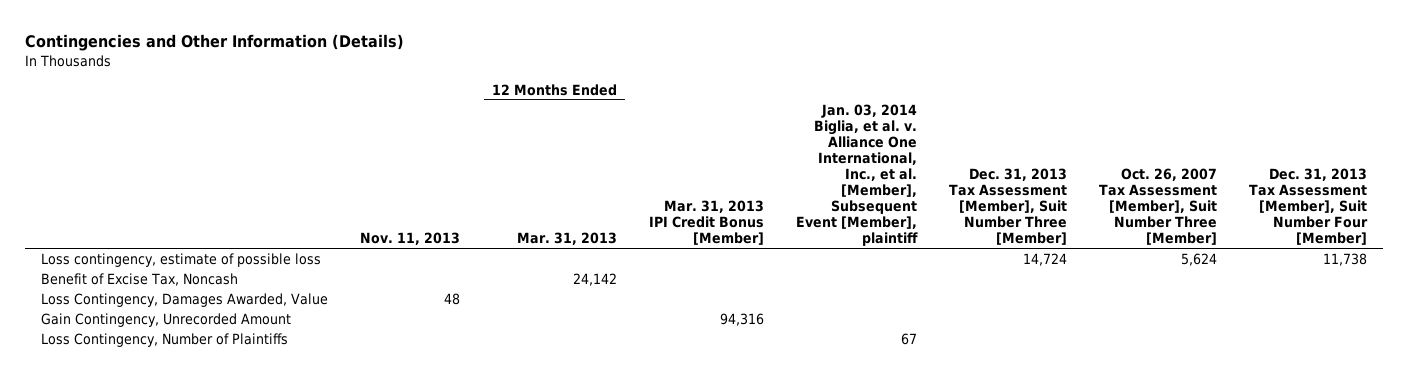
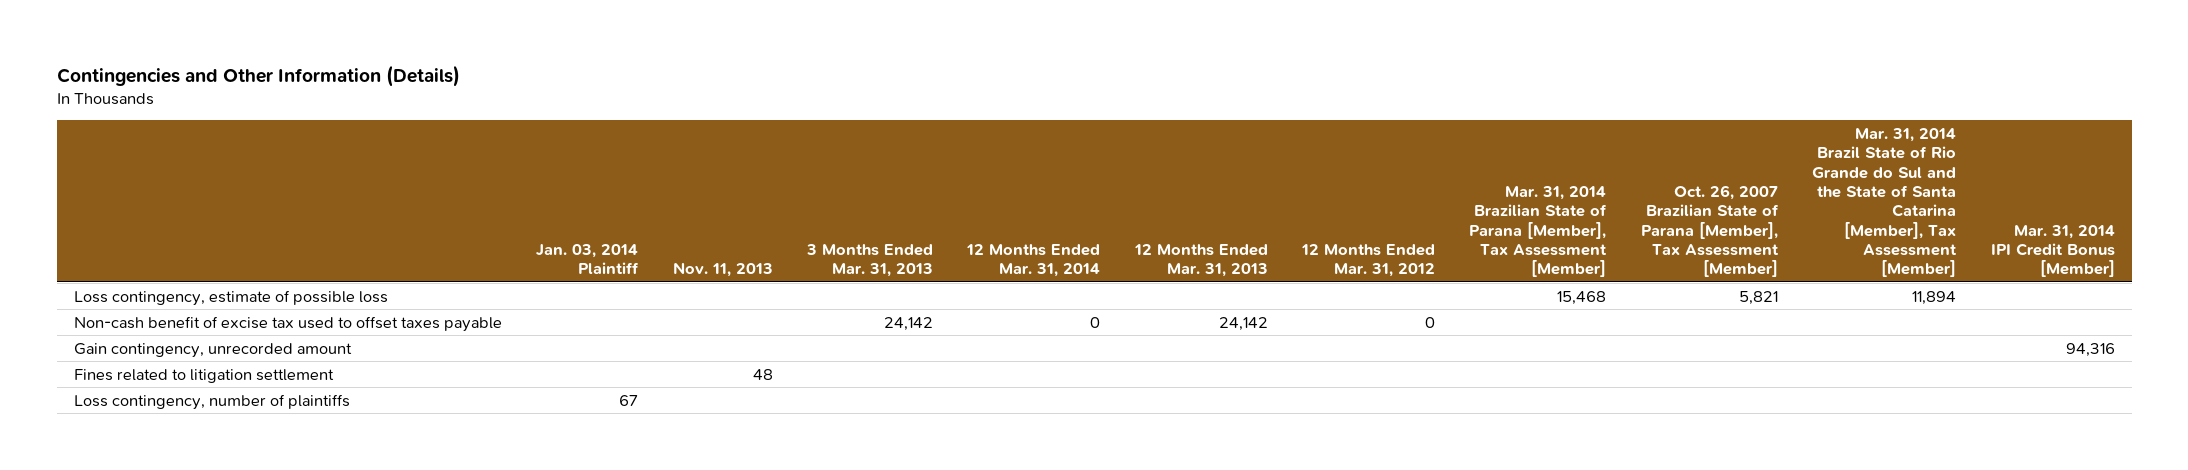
- | Nov. 11, 2013 | 12 Months Ended Mar. 31, 2013 | Mar. 31, 2013 IPI Credit Bonus [Member] | Jan. 03, 2014 Biglia, et al. v. Alliance One International, Inc., et al. [Member], Subsequent Event [Member], plaintiff | Dec. 31, 2013 Tax Assessment [Member], Suit Number Three [Member] | Oct. 26, 2007 Tax Assessment [Member], Suit Number Three [Member] | Dec. 31, 2013 Tax Assessment [Member], Suit Number Four [Member]
+ | Jan. 03, 2014 Plaintiff | Nov. 11, 2013 | 3 Months Ended Mar. 31, 2013 | 12 Months Ended Mar. 31, 2014 | 12 Months Ended Mar. 31, 2013 | 12 Months Ended Mar. 31, 2012 | Mar. 31, 2014 Brazilian State of Parana [Member], Tax Assessment [Member] | Oct. 26, 2007 Brazilian State of Parana [Member], Tax Assessment [Member] | Mar. 31, 2014 Brazil State of Rio Grande do Sul and the State of Santa Catarina [Member], Tax Assessment [Member] | Mar. 31, 2014 IPI Credit Bonus [Member]
- Benefit of Excise Tax, Noncash | | 24,142 | | | | |
- Loss Contingency, Damages Awarded, Value | 48 | | | | | |
- Gain Contingency, Unrecorded Amount | | | 94,316 | | | |
- Loss Contingency, Number of Plaintiffs | | | | 67 | | |
+ Non-cash benefit of excise tax used to offset taxes payable | | | 24,142 | 0 | 24,142 | 0 | | | |
+ Gain contingency, unrecorded amount | | | | | | | | | | 94,316
+ Fines related to litigation settlement | | 48 | | | | | | | |
+ Loss contingency, number of plaintiffs | 67 | | | | | | | | |

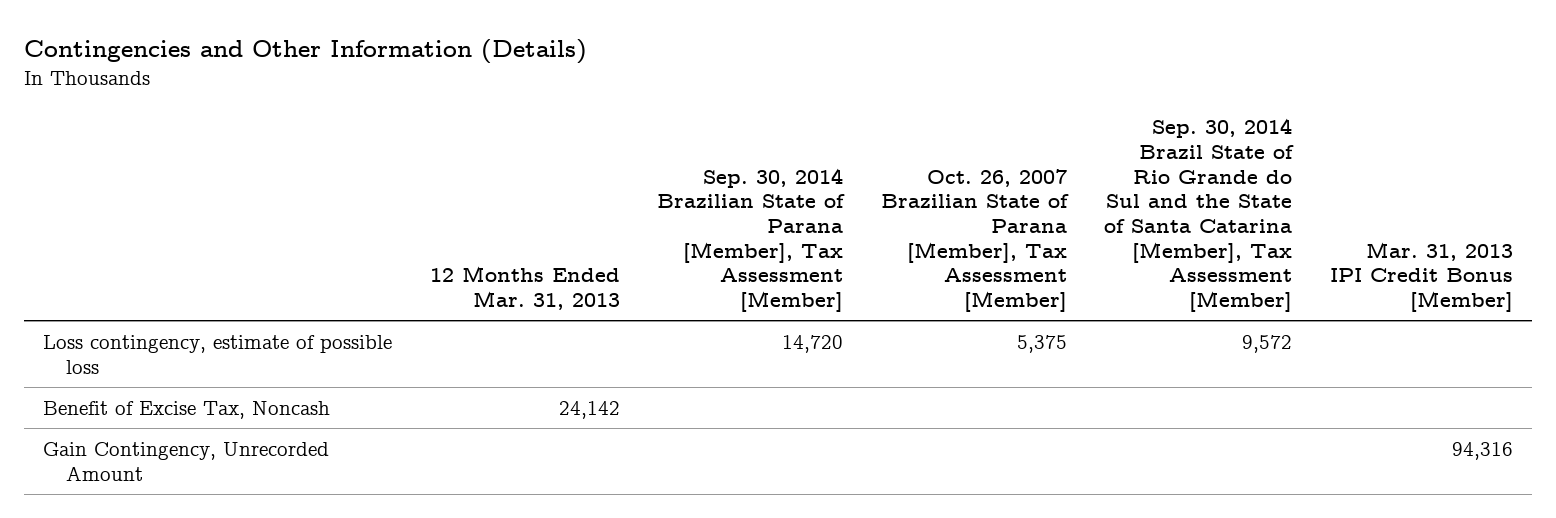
- | Jan. 03, 2014 Plaintiff | Nov. 11, 2013 | 3 Months Ended Mar. 31, 2013 | 12 Months Ended Mar. 31, 2014 | 12 Months Ended Mar. 31, 2013 | 12 Months Ended Mar. 31, 2012 | Mar. 31, 2014 Brazilian State of Parana [Member], Tax Assessment [Member] | Oct. 26, 2007 Brazilian State of Parana [Member], Tax Assessment [Member] | Mar. 31, 2014 Brazil State of Rio Grande do Sul and the State of Santa Catarina [Member], Tax Assessment [Member] | Mar. 31, 2014 IPI Credit Bonus [Member]
+ | 12 Months Ended Mar. 31, 2013 | Sep. 30, 2014 Brazilian State of Parana [Member], Tax Assessment [Member] | Oct. 26, 2007 Brazilian State of Parana [Member], Tax Assessment [Member] | Sep. 30, 2014 Brazil State of Rio Grande do Sul and the State of Santa Catarina [Member], Tax Assessment [Member] | Mar. 31, 2013 IPI Credit Bonus [Member]
- Loss contingency, estimate of possible loss | | | | | | | 15,468 | 5,821 | 11,894 |
- Non-cash benefit of excise tax used to offset taxes payable | | | 24,142 | 0 | 24,142 | 0 | | | |
- Gain contingency, unrecorded amount | | | | | | | | | | 94,316
- Fines related to litigation settlement | | 48 | | | | | | | |
- Loss contingency, number of plaintiffs | 67 | | | | | | | | |
+ Loss contingency, estimate of possible loss | | 14,720 | 5,375 | 9,572 |
+ Benefit of Excise Tax, Noncash | 24,142 | | | |
+ Gain Contingency, Unrecorded Amount | | | | | 94,316

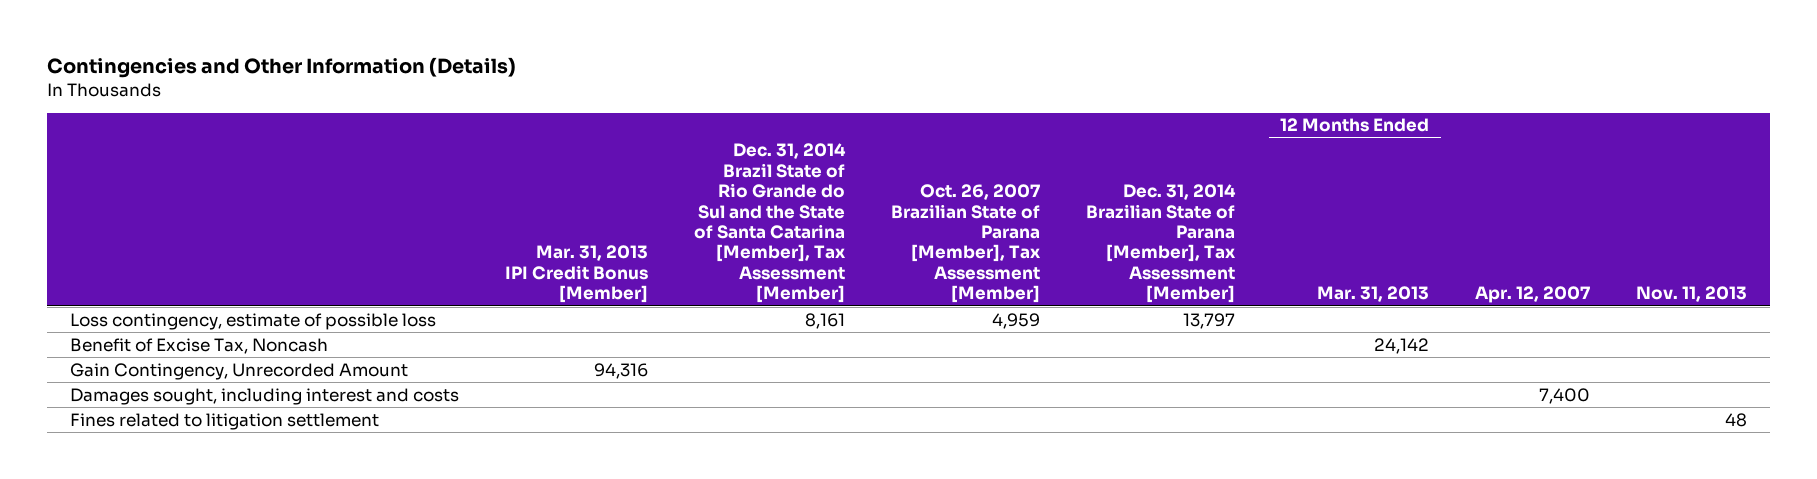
- | 12 Months Ended Mar. 31, 2013 | Sep. 30, 2014 Brazilian State of Parana [Member], Tax Assessment [Member] | Oct. 26, 2007 Brazilian State of Parana [Member], Tax Assessment [Member] | Sep. 30, 2014 Brazil State of Rio Grande do Sul and the State of Santa Catarina [Member], Tax Assessment [Member] | Mar. 31, 2013 IPI Credit Bonus [Member]
+ | Mar. 31, 2013 IPI Credit Bonus [Member] | Dec. 31, 2014 Brazil State of Rio Grande do Sul and the State of Santa Catarina [Member], Tax Assessment [Member] | Oct. 26, 2007 Brazilian State of Parana [Member], Tax Assessment [Member] | Dec. 31, 2014 Brazilian State of Parana [Member], Tax Assessment [Member] | 12 Months Ended Mar. 31, 2013 | Apr. 12, 2007 | Nov. 11, 2013
- Loss contingency, estimate of possible loss | | 14,720 | 5,375 | 9,572 |
+ Loss contingency, estimate of possible loss | | 8,161 | 4,959 | 13,797 | | |
+ Damages sought, including interest and costs | | | | | | 7,400 |
+ Fines related to litigation settlement | | | | | | | 48

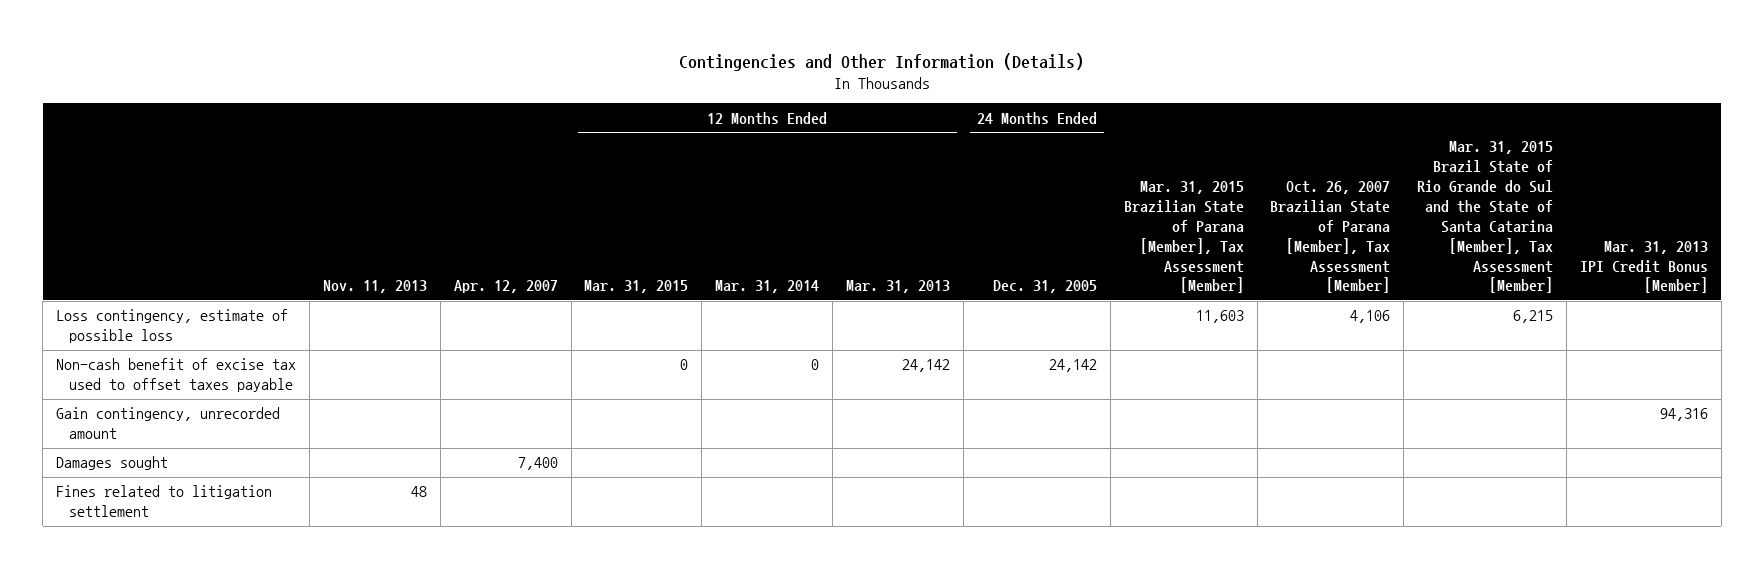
- | Mar. 31, 2013 IPI Credit Bonus [Member] | Dec. 31, 2014 Brazil State of Rio Grande do Sul and the State of Santa Catarina [Member], Tax Assessment [Member] | Oct. 26, 2007 Brazilian State of Parana [Member], Tax Assessment [Member] | Dec. 31, 2014 Brazilian State of Parana [Member], Tax Assessment [Member] | 12 Months Ended Mar. 31, 2013 | Apr. 12, 2007 | Nov. 11, 2013
+ | Nov. 11, 2013 | Apr. 12, 2007 | 12 Months Ended Mar. 31, 2015 | 12 Months Ended Mar. 31, 2014 | 12 Months Ended Mar. 31, 2013 | 24 Months Ended Dec. 31, 2005 | Mar. 31, 2015 Brazilian State of Parana [Member], Tax Assessment [Member] | Oct. 26, 2007 Brazilian State of Parana [Member], Tax Assessment [Member] | Mar. 31, 2015 Brazil State of Rio Grande do Sul and the State of Santa Catarina [Member], Tax Assessment [Member] | Mar. 31, 2013 IPI Credit Bonus [Member]
- Loss contingency, estimate of possible loss | | 8,161 | 4,959 | 13,797 | | |
- Benefit of Excise Tax, Noncash | | | | | 24,142 | |
- Gain Contingency, Unrecorded Amount | 94,316 | | | | | |
- Damages sought, including interest and costs | | | | | | 7,400 |
+ Loss contingency, estimate of possible loss | | | | | | | 11,603 | 4,106 | 6,215 |
+ Non-cash benefit of excise tax used to offset taxes payable | | | 0 | 0 | 24,142 | 24,142 | | | |
+ Gain contingency, unrecorded amount | | | | | | | | | | 94,316
+ Damages sought | | 7,400 | | | | | | | |

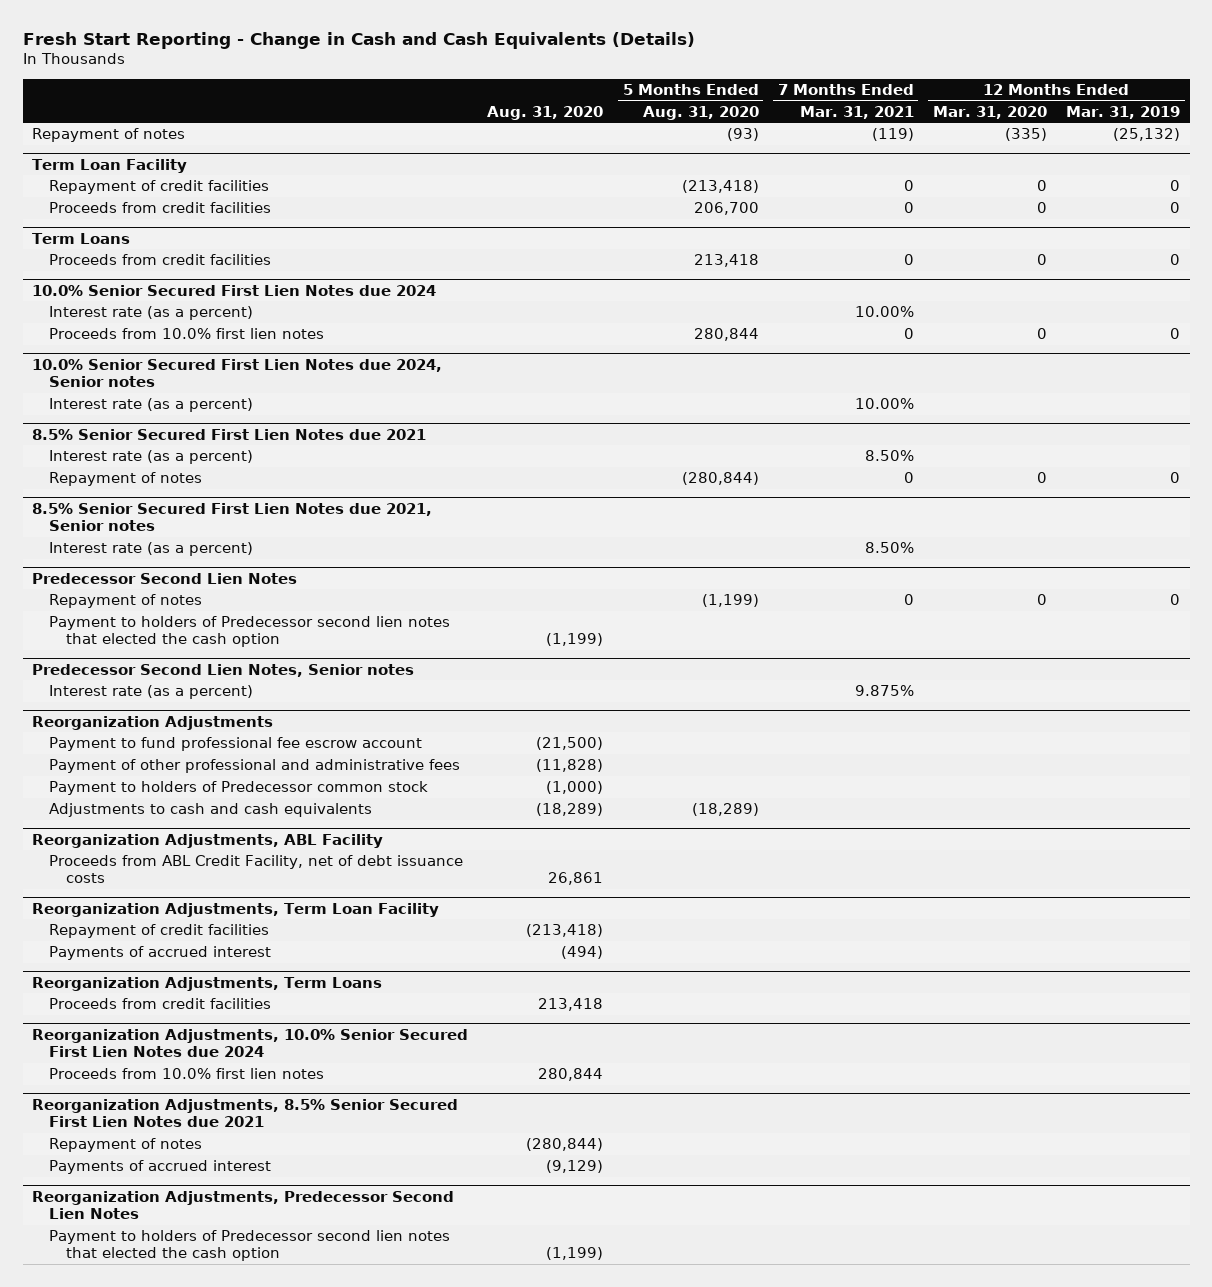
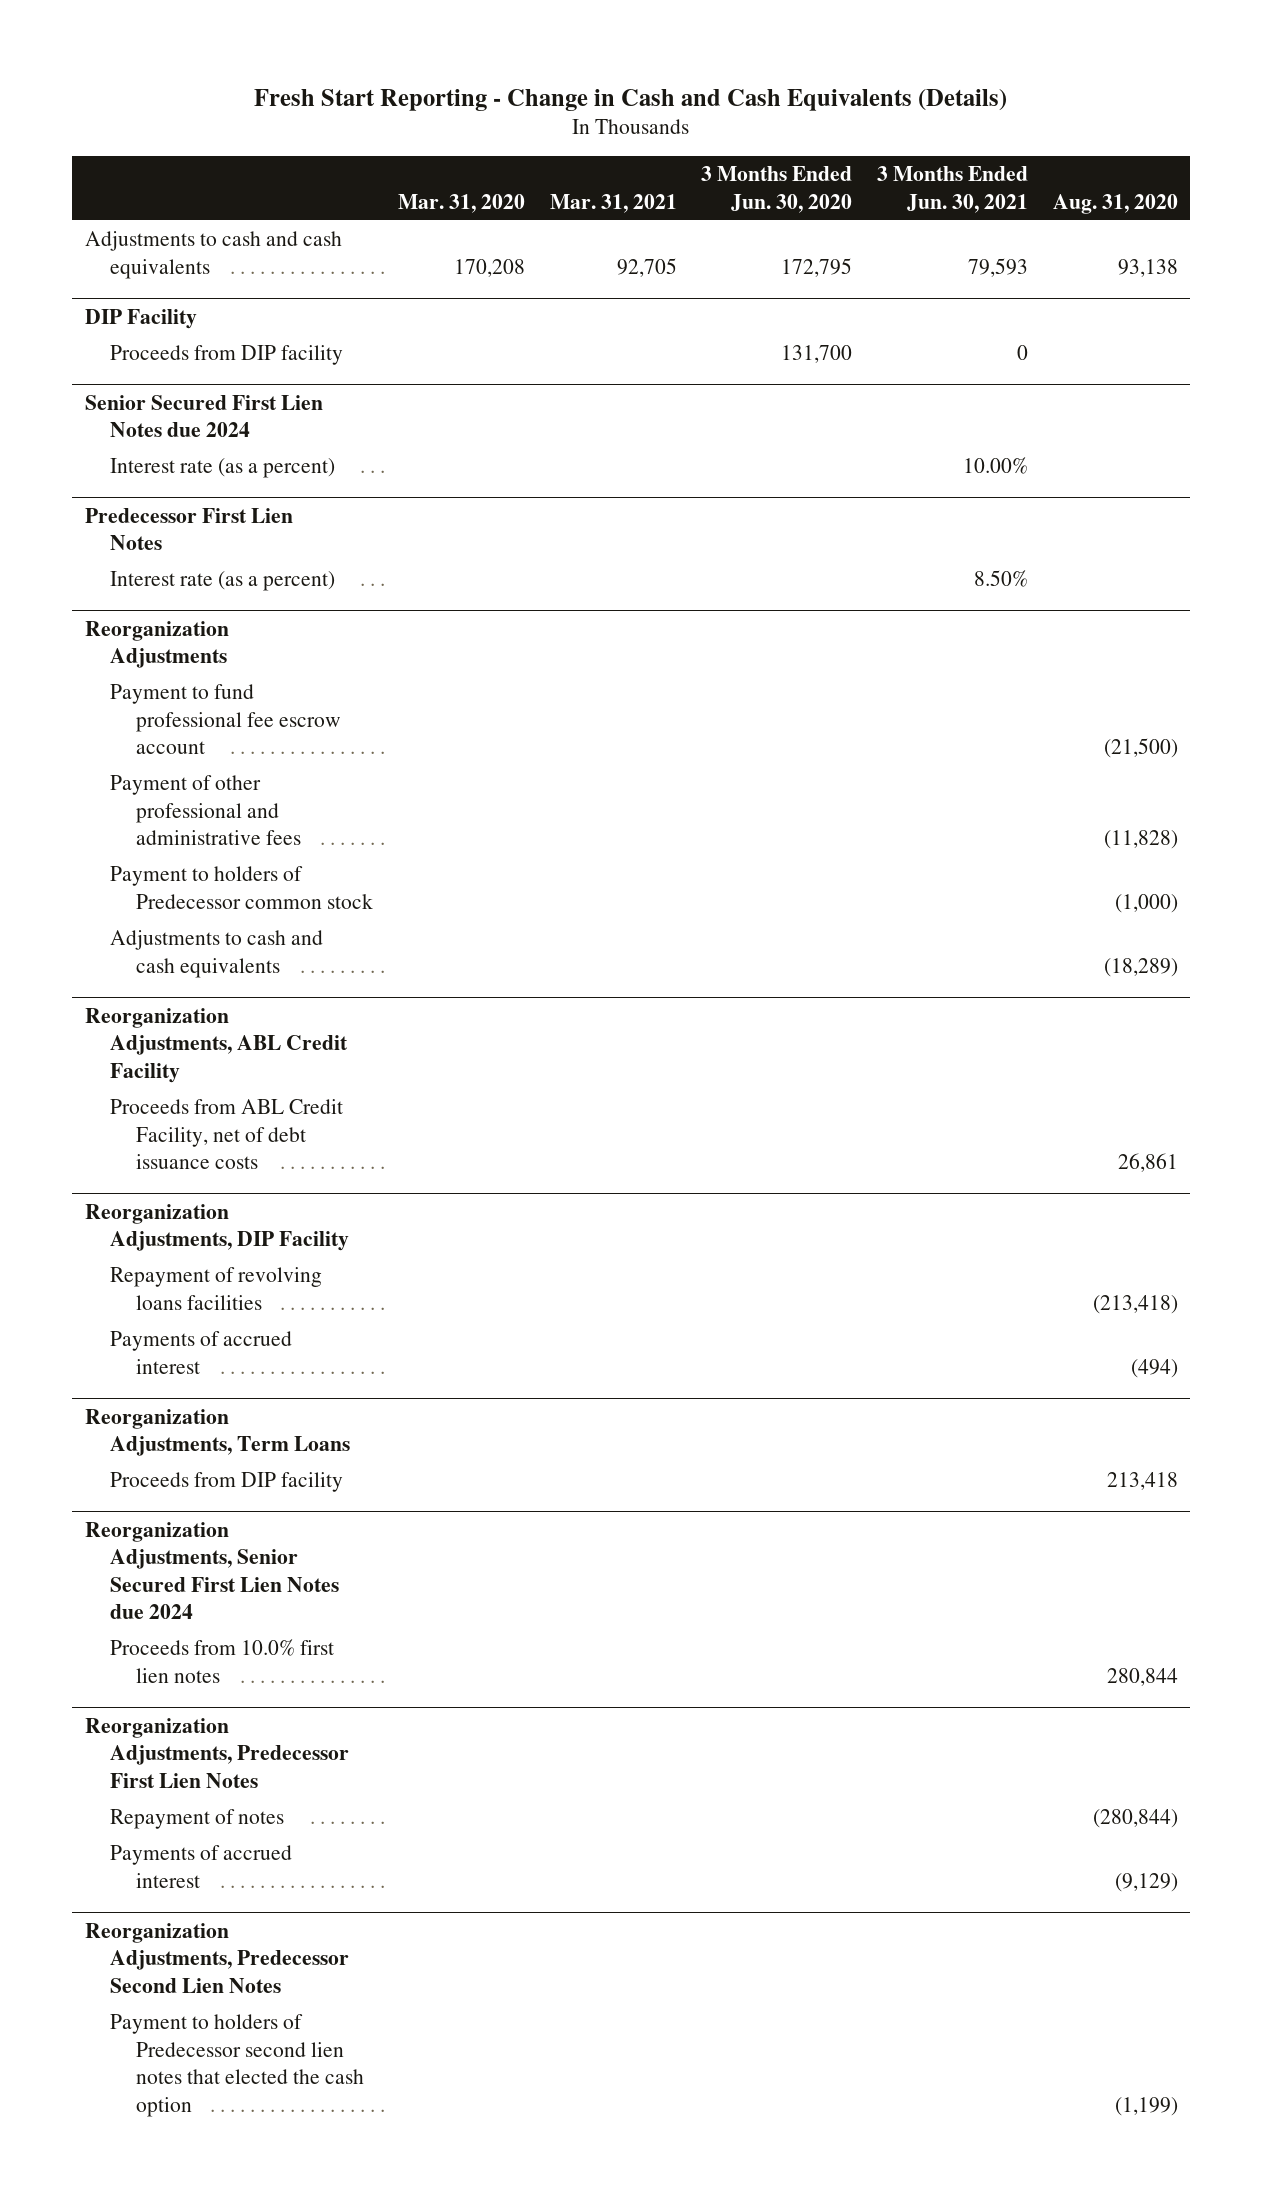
- | Aug. 31, 2020 | 5 Months Ended Aug. 31, 2020 | 7 Months Ended Mar. 31, 2021 | 12 Months Ended Mar. 31, 2020 | 12 Months Ended Mar. 31, 2019
+ | Mar. 31, 2020 | Mar. 31, 2021 | 3 Months Ended Jun. 30, 2020 | 3 Months Ended Jun. 30, 2021 | Aug. 31, 2020
- Repayment of notes | | (93) | (119) | (335) | (25,132)
- Term Loan Facility
- Repayment of credit facilities | | (213,418) | 0 | 0 | 0
- Proceeds from credit facilities | | 206,700 | 0 | 0 | 0
- Term Loans
- Proceeds from credit facilities | | 213,418 | 0 | 0 | 0
- 10.0% Senior Secured First Lien Notes due 2024
+ Adjustments to cash and cash equivalents | 170,208 | 92,705 | 172,795 | 79,593 | 93,138
+ DIP Facility
+ Proceeds from DIP facility | | | 131,700 | 0 |
+ Senior Secured First Lien Notes due 2024
- Proceeds from 10.0% first lien notes | | 280,844 | 0 | 0 | 0
- 10.0% Senior Secured First Lien Notes due 2024, Senior notes
- Interest rate (as a percent) | | | 10.00% | |
- 8.5% Senior Secured First Lien Notes due 2021
+ Predecessor First Lien Notes
- Repayment of notes | | (280,844) | 0 | 0 | 0
- 8.5% Senior Secured First Lien Notes due 2021, Senior notes
- Interest rate (as a percent) | | | 8.50% | |
- Predecessor Second Lien Notes
- Repayment of notes | | (1,199) | 0 | 0 | 0
- Payment to holders of Predecessor second lien notes that elected the cash option | (1,199) | | | |
- Predecessor Second Lien Notes, Senior notes
- Interest rate (as a percent) | | | 9.875% | |
- Reorganization Adjustments, ABL Facility
+ Reorganization Adjustments, ABL Credit Facility
- Reorganization Adjustments, Term Loan Facility
- Repayment of credit facilities | (213,418) | | | |
+ Reorganization Adjustments, DIP Facility
+ Repayment of revolving loans facilities | | | | | (213,418)
@ Reorganization Adjustments, Term Loans
- Proceeds from credit facilities | 213,418 | | | |
- Reorganization Adjustments, 10.0% Senior Secured First Lien Notes due 2024
@ Reorganization Adjustments, Term Loans
+ Proceeds from DIP facility | | | | | 213,418
+ Reorganization Adjustments, Senior Secured First Lien Notes due 2024
- Reorganization Adjustments, 8.5% Senior Secured First Lien Notes due 2021
+ Reorganization Adjustments, Predecessor First Lien Notes

